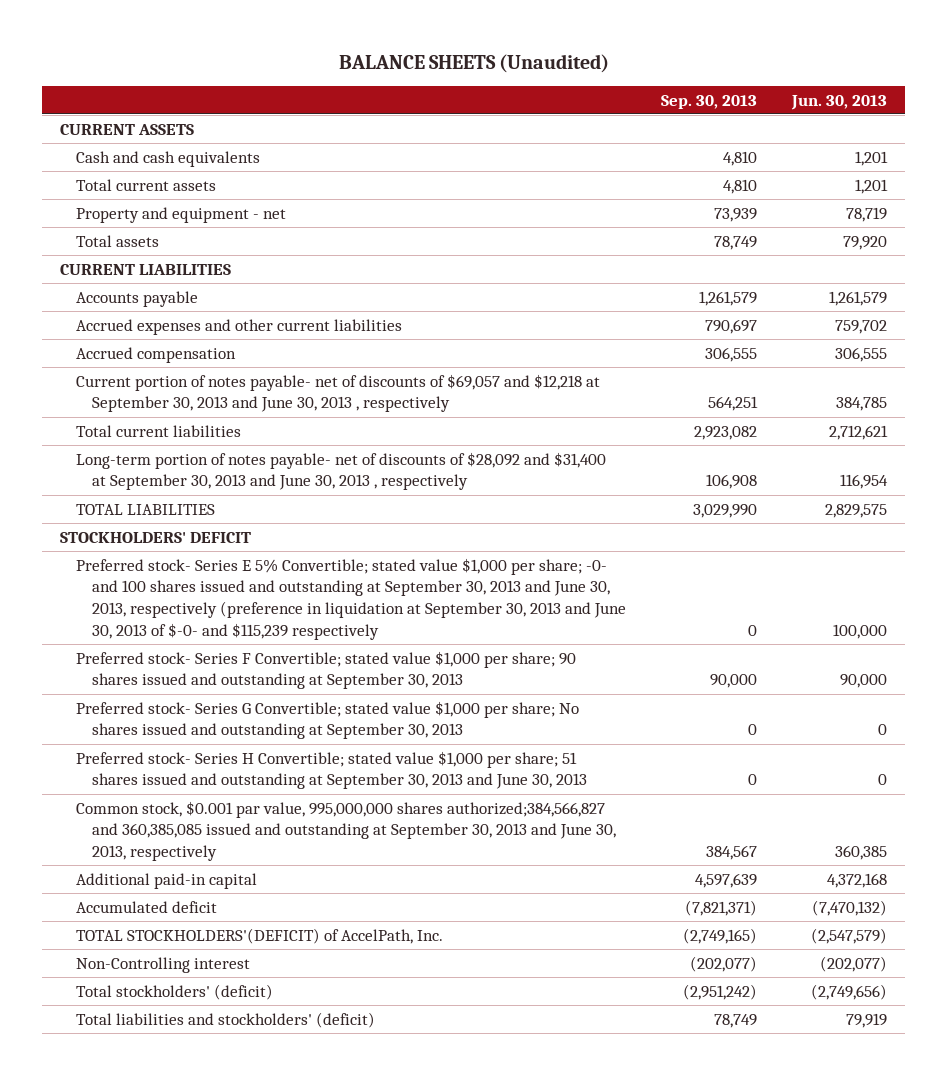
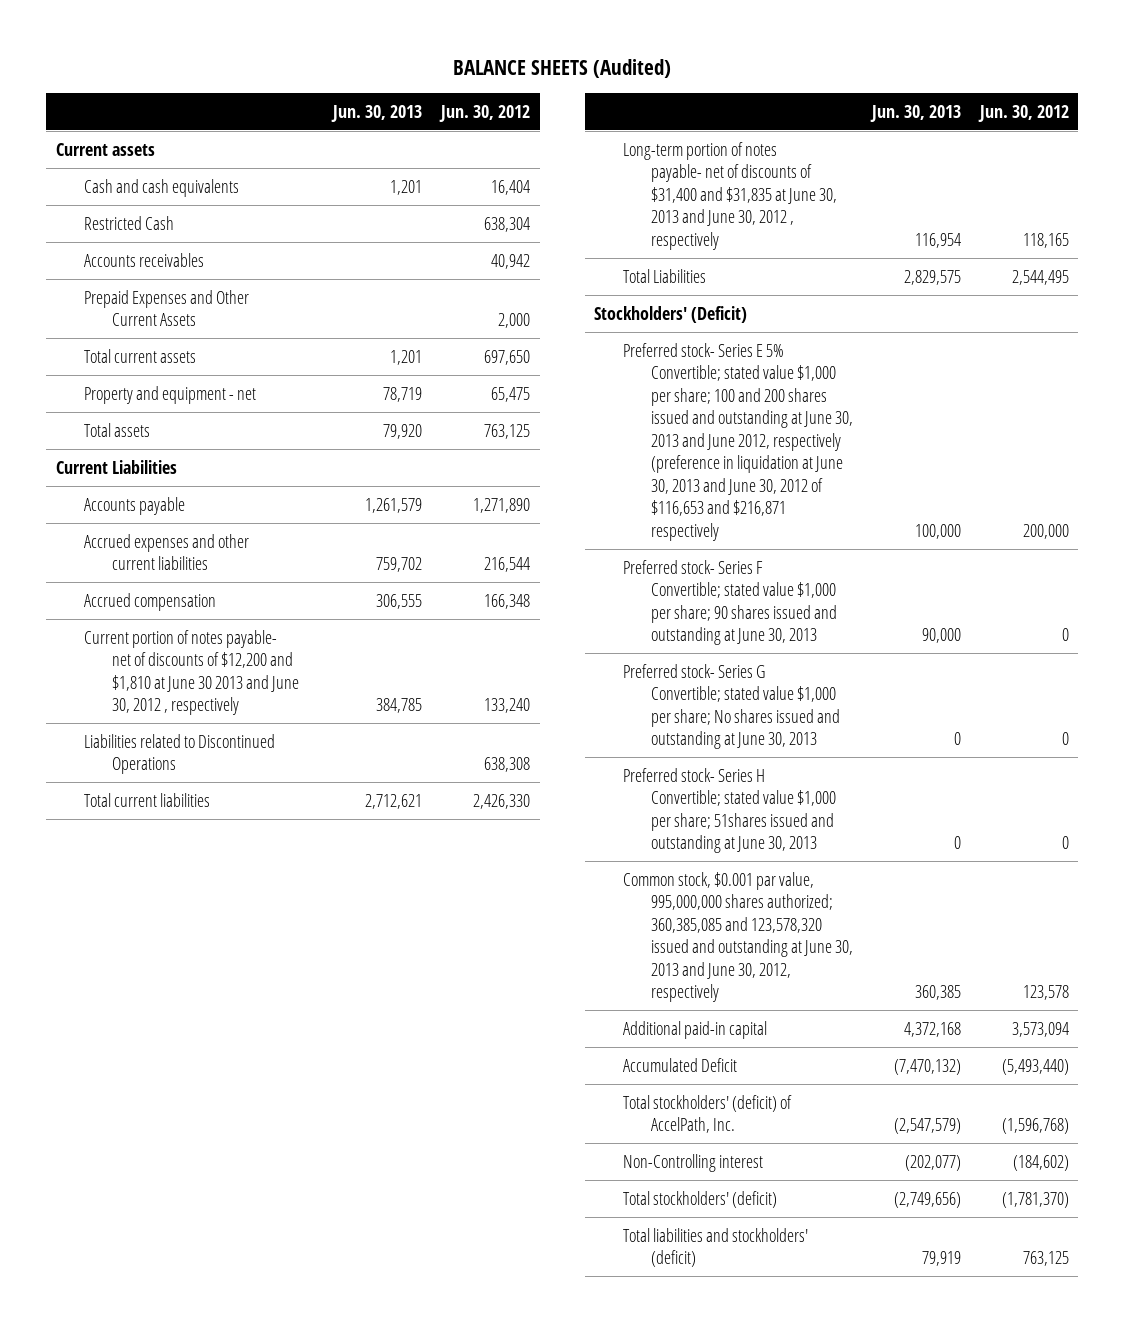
- BALANCE SHEETS (Unaudited)
+ BALANCE SHEETS (Audited)
- | Sep. 30, 2013 | Jun. 30, 2013
+ | Jun. 30, 2013 | Jun. 30, 2012
- CURRENT ASSETS
+ Current assets
+ Restricted Cash | | 638,304
+ Accounts receivables | | 40,942
+ Prepaid Expenses and Other Current Assets | | 2,000
- CURRENT LIABILITIES
+ Current Liabilities
- Current portion of notes payable- net of discounts of $69,057 and $12,218 at September 30, 2013 and June 30, 2013 , respectively | 564,251 | 384,785
+ Current portion of notes payable- net of discounts of $12,200 and $1,810 at June 30 2013 and June 30, 2012 , respectively | 384,785 | 133,240
+ Liabilities related to Discontinued Operations | | 638,308
- Long-term portion of notes payable- net of discounts of $28,092 and $31,400 at September 30, 2013 and June 30, 2013 , respectively | 106,908 | 116,954
- TOTAL LIABILITIES | 3,029,990 | 2,829,575
- STOCKHOLDERS' DEFICIT
- Preferred stock- Series E 5% Convertible; stated value $1,000 per share; -0- and 100 shares issued and outstanding at September 30, 2013 and June 30, 2013, respectively (preference in liquidation at September 30, 2013 and June 30, 2013 of $-0- and $115,239 respectively | 0 | 100,000
- Preferred stock- Series F Convertible; stated value $1,000 per share; 90 shares issued and outstanding at September 30, 2013 | 90,000 | 90,000
- Preferred stock- Series G Convertible; stated value $1,000 per share; No shares issued and outstanding at September 30, 2013 | 0 | 0
- Preferred stock- Series H Convertible; stated value $1,000 per share; 51 shares issued and outstanding at September 30, 2013 and June 30, 2013 | 0 | 0
- Common stock, $0.001 par value, 995,000,000 shares authorized;384,566,827 and 360,385,085 issued and outstanding at September 30, 2013 and June 30, 2013, respectively | 384,567 | 360,385
+ Long-term portion of notes payable- net of discounts of $31,400 and $31,835 at June 30, 2013 and June 30, 2012 , respectively | 116,954 | 118,165
+ Total Liabilities | 2,829,575 | 2,544,495
+ Stockholders' (Deficit)
+ Preferred stock- Series E 5% Convertible; stated value $1,000 per share; 100 and 200 shares issued and outstanding at June 30, 2013 and June 2012, respectively (preference in liquidation at June 30, 2013 and June 30, 2012 of $116,653 and $216,871 respectively | 100,000 | 200,000
+ Preferred stock- Series F Convertible; stated value $1,000 per share; 90 shares issued and outstanding at June 30, 2013 | 90,000 | 0
+ Preferred stock- Series G Convertible; stated value $1,000 per share; No shares issued and outstanding at June 30, 2013 | 0 | 0
+ Preferred stock- Series H Convertible; stated value $1,000 per share; 51shares issued and outstanding at June 30, 2013 | 0 | 0
+ Common stock, $0.001 par value, 995,000,000 shares authorized; 360,385,085 and 123,578,320 issued and outstanding at June 30, 2013 and June 30, 2012, respectively | 360,385 | 123,578
- Accumulated deficit | (7,821,371) | (7,470,132)
- TOTAL STOCKHOLDERS'(DEFICIT) of AccelPath, Inc. | (2,749,165) | (2,547,579)
+ Accumulated Deficit | (7,470,132) | (5,493,440)
+ Total stockholders' (deficit) of AccelPath, Inc. | (2,547,579) | (1,596,768)

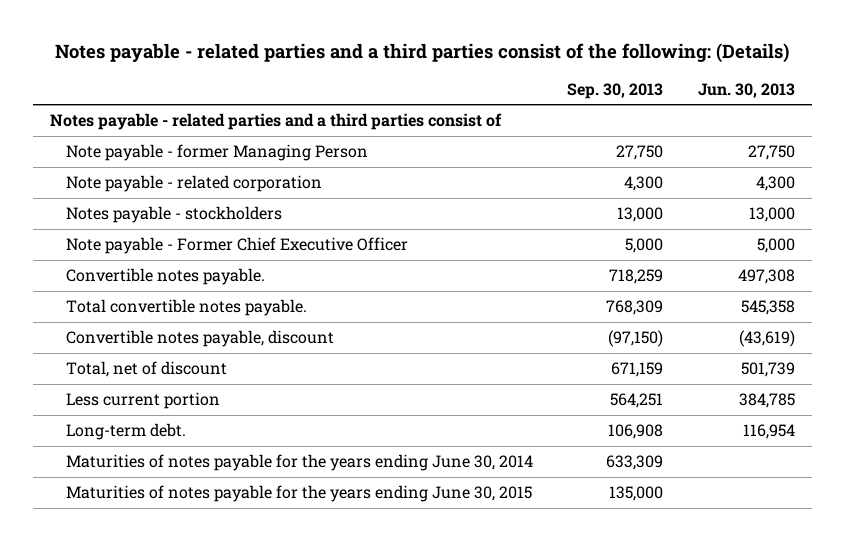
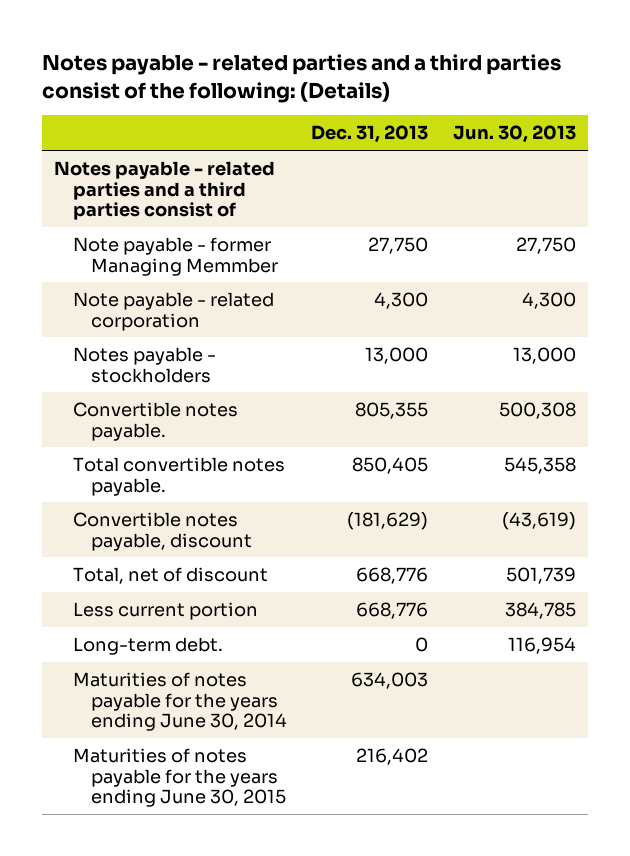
- | Sep. 30, 2013 | Jun. 30, 2013
+ | Dec. 31, 2013 | Jun. 30, 2013
- Note payable - former Managing Person | 27,750 | 27,750
+ Note payable - former Managing Memmber | 27,750 | 27,750
- Note payable - Former Chief Executive Officer | 5,000 | 5,000
- Convertible notes payable. | 718,259 | 497,308
+ Convertible notes payable. | 805,355 | 500,308

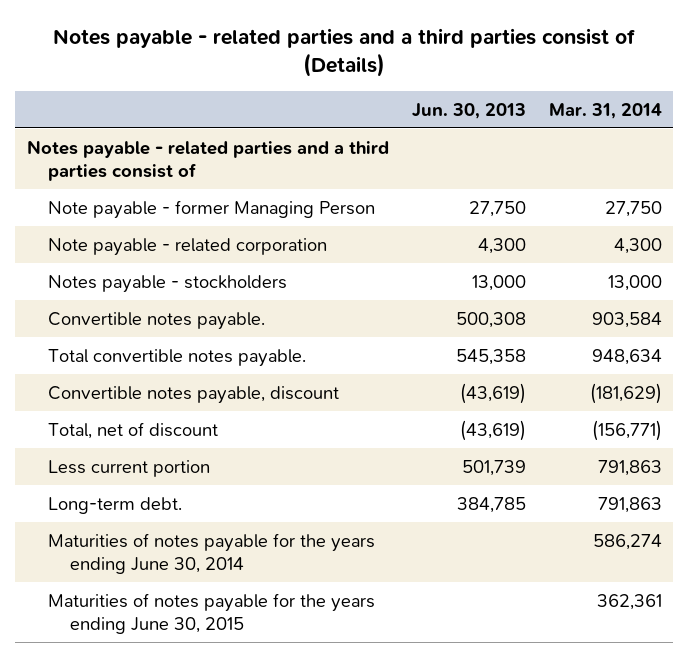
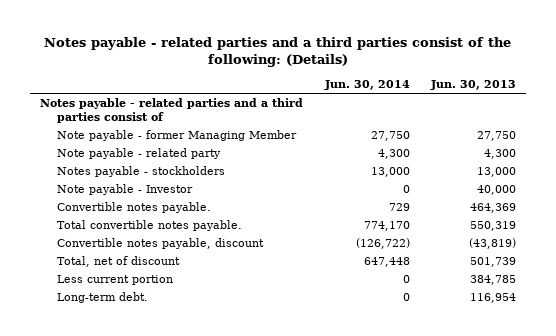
- Notes payable - related parties and a third parties consist of (Details)
+ Notes payable - related parties and a third parties consist of the following: (Details)
- | Jun. 30, 2013 | Mar. 31, 2014
+ | Jun. 30, 2014 | Jun. 30, 2013
- Note payable - former Managing Person | 27,750 | 27,750
- Note payable - related corporation | 4,300 | 4,300
+ Note payable - former Managing Member | 27,750 | 27,750
+ Note payable - related party | 4,300 | 4,300
- Convertible notes payable. | 500,308 | 903,584
- Total convertible notes payable. | 545,358 | 948,634
- Convertible notes payable, discount | (43,619) | (181,629)
- Total, net of discount | (43,619) | (156,771)
- Less current portion | 501,739 | 791,863
- Long-term debt. | 384,785 | 791,863
- Maturities of notes payable for the years ending June 30, 2014 | | 586,274
- Maturities of notes payable for the years ending June 30, 2015 | | 362,361
+ Note payable - Investor | 0 | 40,000
+ Convertible notes payable. | 729 | 464,369
+ Total convertible notes payable. | 774,170 | 550,319
+ Convertible notes payable, discount | (126,722) | (43,819)
+ Total, net of discount | 647,448 | 501,739
+ Less current portion | 0 | 384,785
+ Long-term debt. | 0 | 116,954

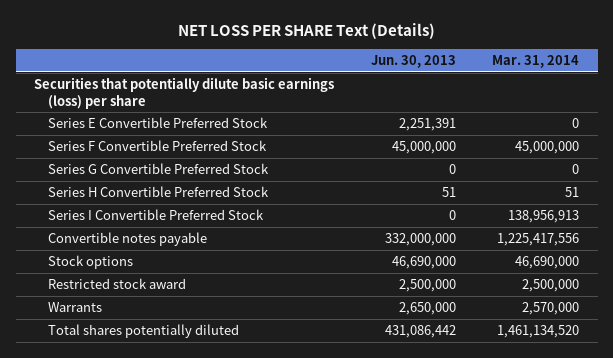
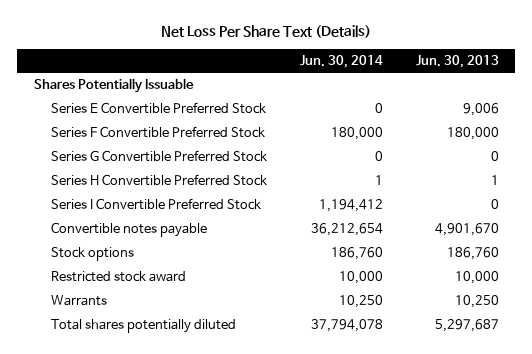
- NET LOSS PER SHARE Text (Details)
+ Net Loss Per Share Text (Details)
- | Jun. 30, 2013 | Mar. 31, 2014
+ | Jun. 30, 2014 | Jun. 30, 2013
- Securities that potentially dilute basic earnings (loss) per share
- Series E Convertible Preferred Stock | 2,251,391 | 0
- Series F Convertible Preferred Stock | 45,000,000 | 45,000,000
+ Shares Potentially Issuable
+ Series E Convertible Preferred Stock | 0 | 9,006
+ Series F Convertible Preferred Stock | 180,000 | 180,000
- Series H Convertible Preferred Stock | 51 | 51
+ Series H Convertible Preferred Stock | 1 | 1
- Convertible notes payable | 332,000,000 | 1,225,417,556
- Stock options | 46,690,000 | 46,690,000
- Restricted stock award | 2,500,000 | 2,500,000
- Warrants | 2,650,000 | 2,570,000
- Total shares potentially diluted | 431,086,442 | 1,461,134,520
+ Convertible notes payable | 36,212,654 | 4,901,670
+ Stock options | 186,760 | 186,760
+ Restricted stock award | 10,000 | 10,000
+ Warrants | 10,250 | 10,250
+ Total shares potentially diluted | 37,794,078 | 5,297,687

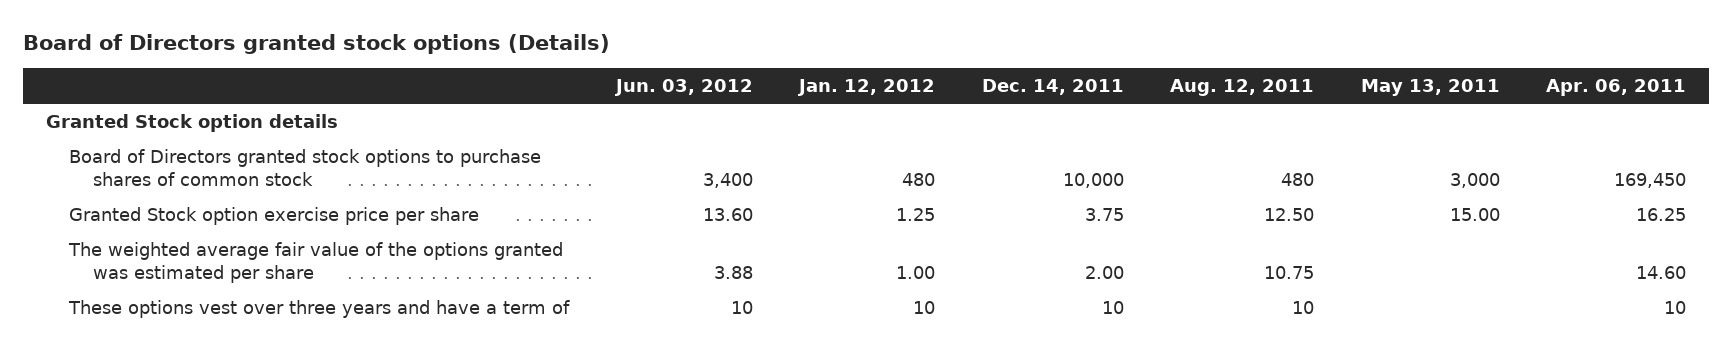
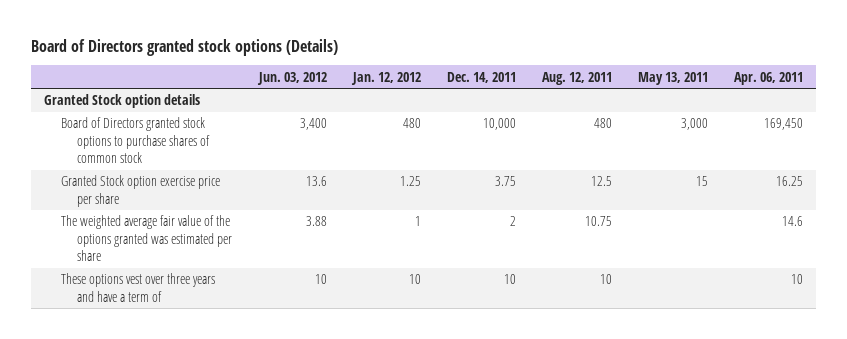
- Granted Stock option exercise price per share | 13.60 | 1.25 | 3.75 | 12.50 | 15.00 | 16.25
- The weighted average fair value of the options granted was estimated per share | 3.88 | 1.00 | 2.00 | 10.75 | | 14.60
+ Granted Stock option exercise price per share | 13.6 | 1.25 | 3.75 | 12.5 | 15 | 16.25
+ The weighted average fair value of the options granted was estimated per share | 3.88 | 1 | 2 | 10.75 | | 14.6

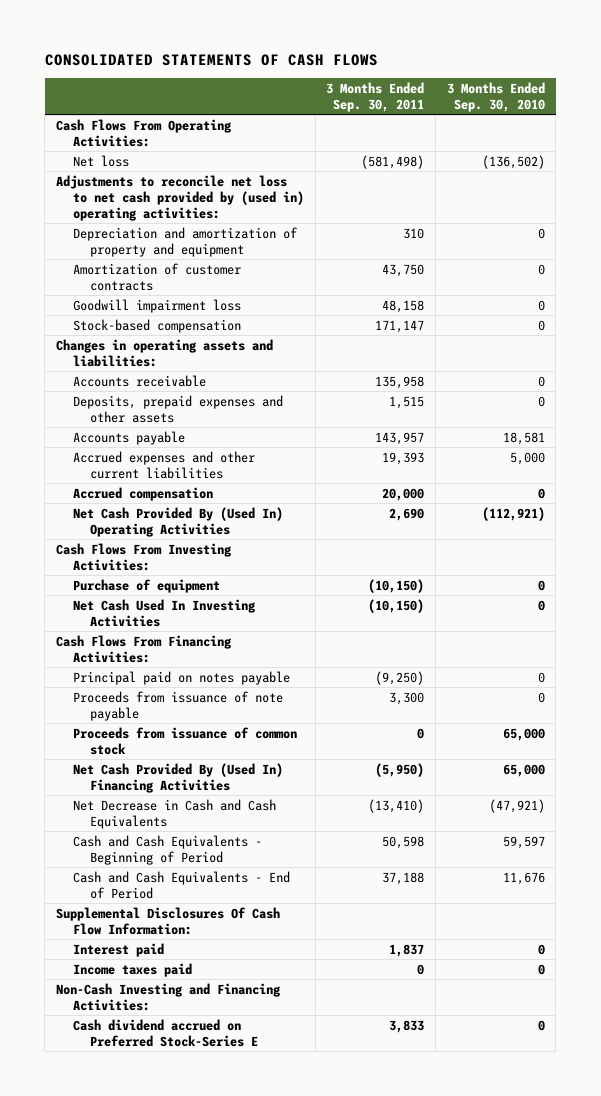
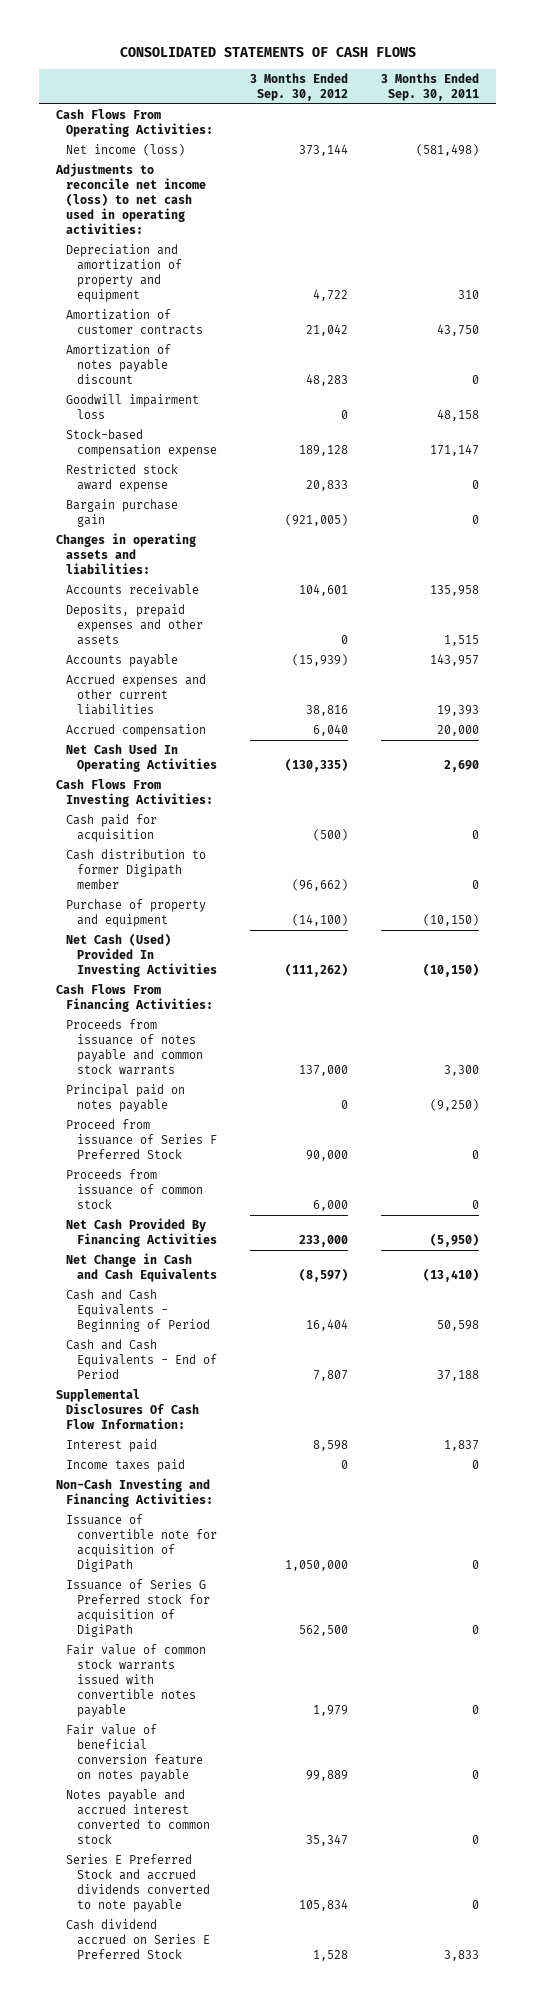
- | 3 Months Ended Sep. 30, 2011 | 3 Months Ended Sep. 30, 2010
+ | 3 Months Ended Sep. 30, 2012 | 3 Months Ended Sep. 30, 2011
- Net loss | (581,498) | (136,502)
- Adjustments to reconcile net loss to net cash provided by (used in) operating activities:
+ Net income (loss) | 373,144 | (581,498)
+ Adjustments to reconcile net income (loss) to net cash used in operating activities:
+ Amortization of notes payable discount | 48,283 | 0
- Stock-based compensation | 171,147 | 0
+ Stock-based compensation expense | 189,128 | 171,147
+ Restricted stock award expense | 20,833 | 0
+ Bargain purchase gain | (921,005) | 0
- Net Cash Provided By (Used In) Operating Activities | 2,690 | (112,921)
+ Net Cash Used In Operating Activities | (130,335) | 2,690
- Purchase of equipment | (10,150) | 0
- Net Cash Used In Investing Activities | (10,150) | 0
+ Cash paid for acquisition | (500) | 0
+ Cash distribution to former Digipath member | (96,662) | 0
+ Purchase of property and equipment | (14,100) | (10,150)
+ Net Cash (Used) Provided In Investing Activities | (111,262) | (10,150)
+ Proceeds from issuance of notes payable and common stock warrants | 137,000 | 3,300
- Proceeds from issuance of note payable | 3,300 | 0
+ Proceed from issuance of Series F Preferred Stock | 90,000 | 0
- Net Cash Provided By (Used In) Financing Activities | (5,950) | 65,000
- Net Decrease in Cash and Cash Equivalents | (13,410) | (47,921)
+ Net Cash Provided By Financing Activities | 233,000 | (5,950)
+ Net Change in Cash and Cash Equivalents | (8,597) | (13,410)
- Cash dividend accrued on Preferred Stock-Series E | 3,833 | 0
+ Issuance of convertible note for acquisition of DigiPath | 1,050,000 | 0
+ Issuance of Series G Preferred stock for acquisition of DigiPath | 562,500 | 0
+ Fair value of common stock warrants issued with convertible notes payable | 1,979 | 0
+ Fair value of beneficial conversion feature on notes payable | 99,889 | 0
+ Notes payable and accrued interest converted to common stock | 35,347 | 0
+ Series E Preferred Stock and accrued dividends converted to note payable | 105,834 | 0
+ Cash dividend accrued on Series E Preferred Stock | 1,528 | 3,833

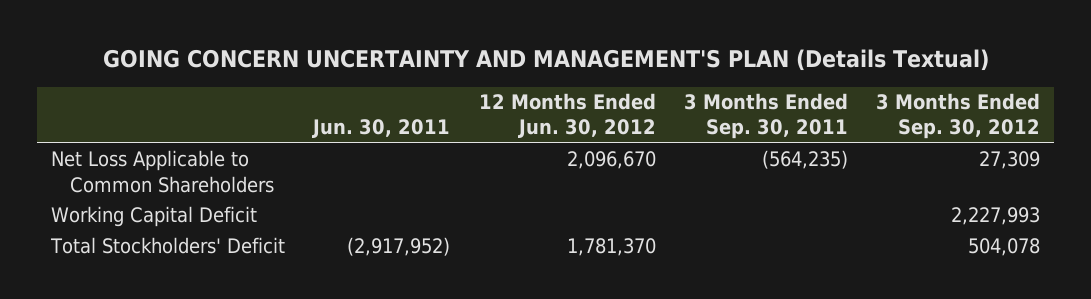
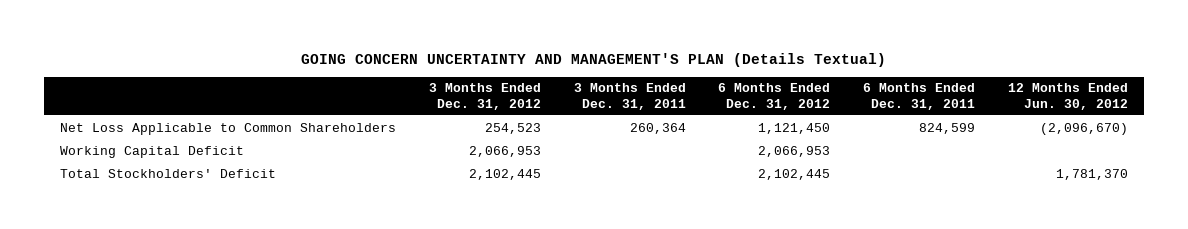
- | Jun. 30, 2011 | 12 Months Ended Jun. 30, 2012 | 3 Months Ended Sep. 30, 2011 | 3 Months Ended Sep. 30, 2012
+ | 3 Months Ended Dec. 31, 2012 | 3 Months Ended Dec. 31, 2011 | 6 Months Ended Dec. 31, 2012 | 6 Months Ended Dec. 31, 2011 | 12 Months Ended Jun. 30, 2012
- Net Loss Applicable to Common Shareholders | | 2,096,670 | (564,235) | 27,309
+ Net Loss Applicable to Common Shareholders | 254,523 | 260,364 | 1,121,450 | 824,599 | (2,096,670)

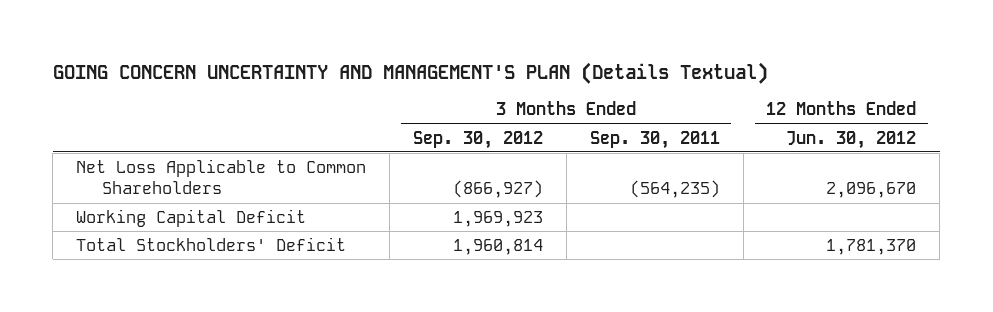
- | 3 Months Ended Dec. 31, 2012 | 3 Months Ended Dec. 31, 2011 | 6 Months Ended Dec. 31, 2012 | 6 Months Ended Dec. 31, 2011 | 12 Months Ended Jun. 30, 2012
+ | 3 Months Ended Sep. 30, 2012 | 3 Months Ended Sep. 30, 2011 | 12 Months Ended Jun. 30, 2012
- Net Loss Applicable to Common Shareholders | 254,523 | 260,364 | 1,121,450 | 824,599 | (2,096,670)
+ Net Loss Applicable to Common Shareholders | (866,927) | (564,235) | 2,096,670

